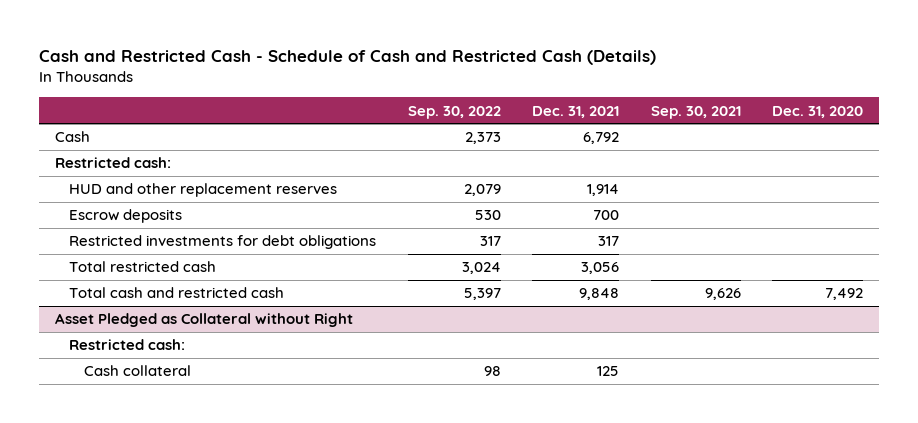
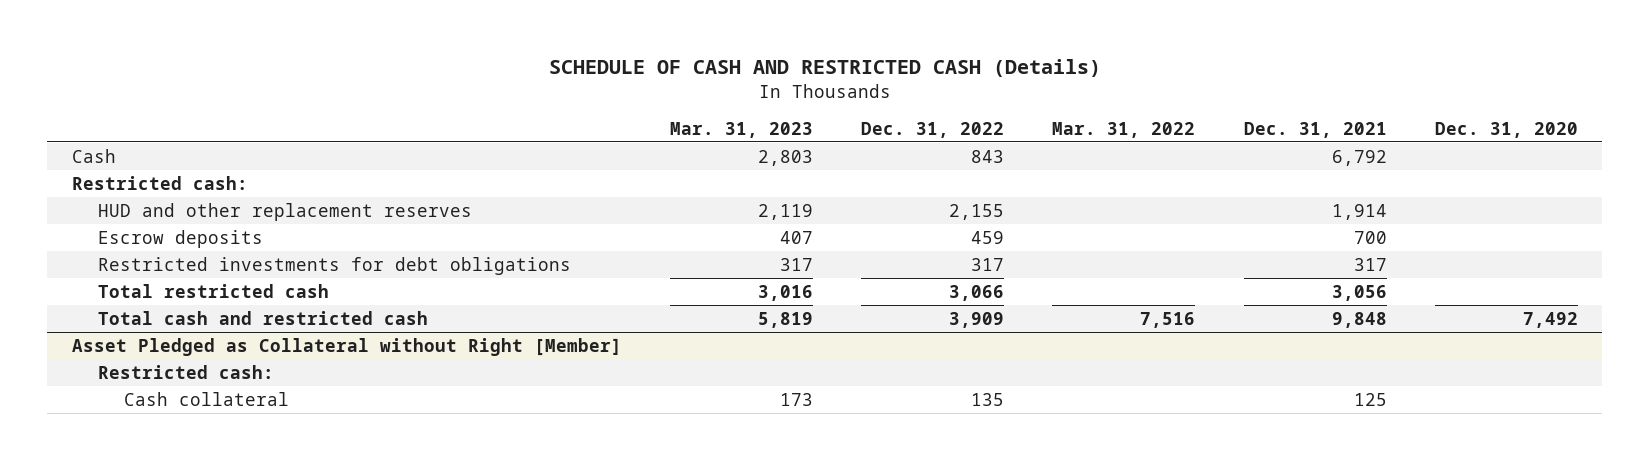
- Cash and Restricted Cash - Schedule of Cash and Restricted Cash (Details)
+ SCHEDULE OF CASH AND RESTRICTED CASH (Details)
- | Sep. 30, 2022 | Dec. 31, 2021 | Sep. 30, 2021 | Dec. 31, 2020
+ | Mar. 31, 2023 | Dec. 31, 2022 | Mar. 31, 2022 | Dec. 31, 2021 | Dec. 31, 2020
- Asset Pledged as Collateral without Right
+ Asset Pledged as Collateral without Right [Member]

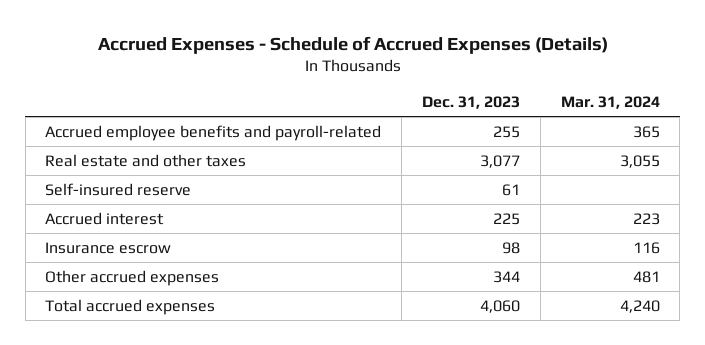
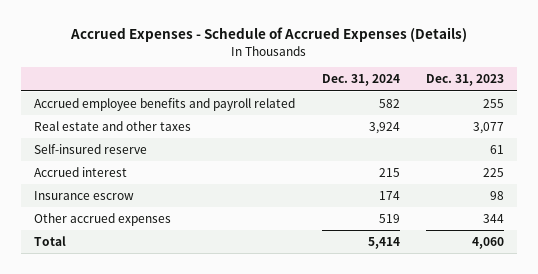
- | Dec. 31, 2023 | Mar. 31, 2024
+ | Dec. 31, 2024 | Dec. 31, 2023
- Accrued employee benefits and payroll-related | 255 | 365
+ Accrued employee benefits and payroll related | 582 | 255
- Total accrued expenses | 4,060 | 4,240
+ Total | 5,414 | 4,060

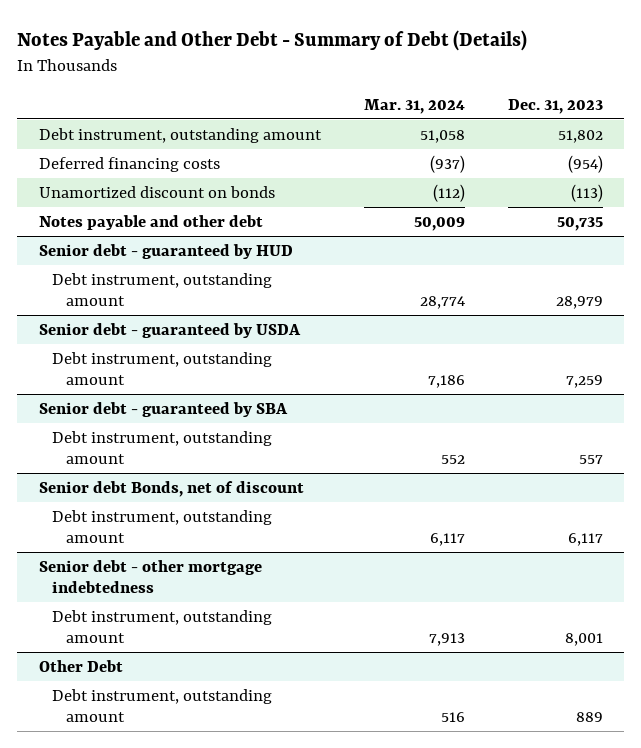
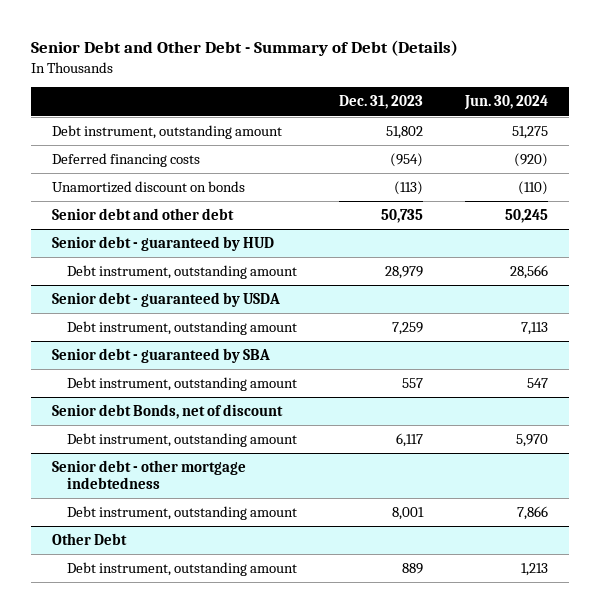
- Notes Payable and Other Debt - Summary of Debt (Details)
+ Senior Debt and Other Debt - Summary of Debt (Details)
- | Mar. 31, 2024 | Dec. 31, 2023
+ | Dec. 31, 2023 | Jun. 30, 2024
- Notes payable and other debt | 50,009 | 50,735
+ Senior debt and other debt | 50,735 | 50,245

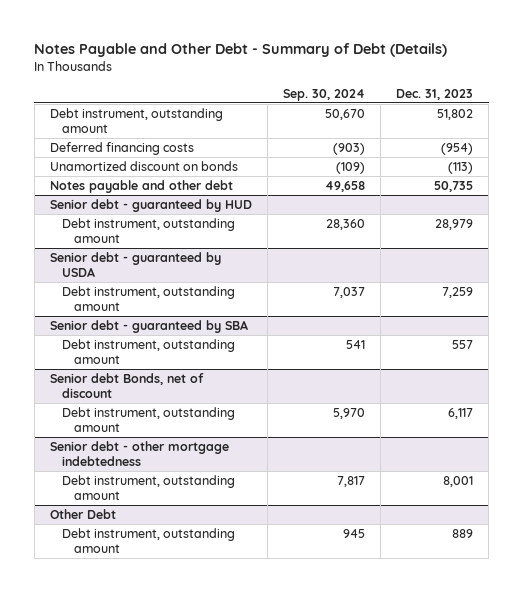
- Senior Debt and Other Debt - Summary of Debt (Details)
+ Notes Payable and Other Debt - Summary of Debt (Details)
- | Dec. 31, 2023 | Jun. 30, 2024
+ | Sep. 30, 2024 | Dec. 31, 2023
- Senior debt and other debt | 50,735 | 50,245
+ Notes payable and other debt | 49,658 | 50,735

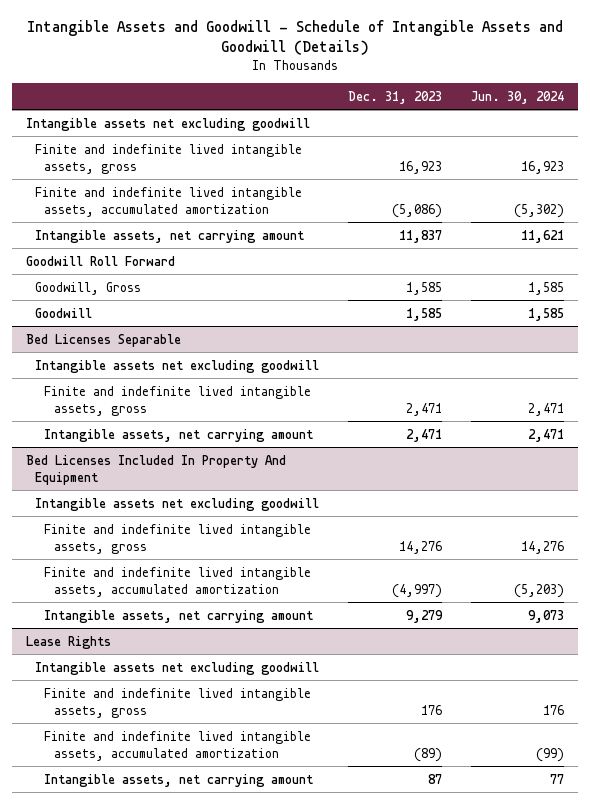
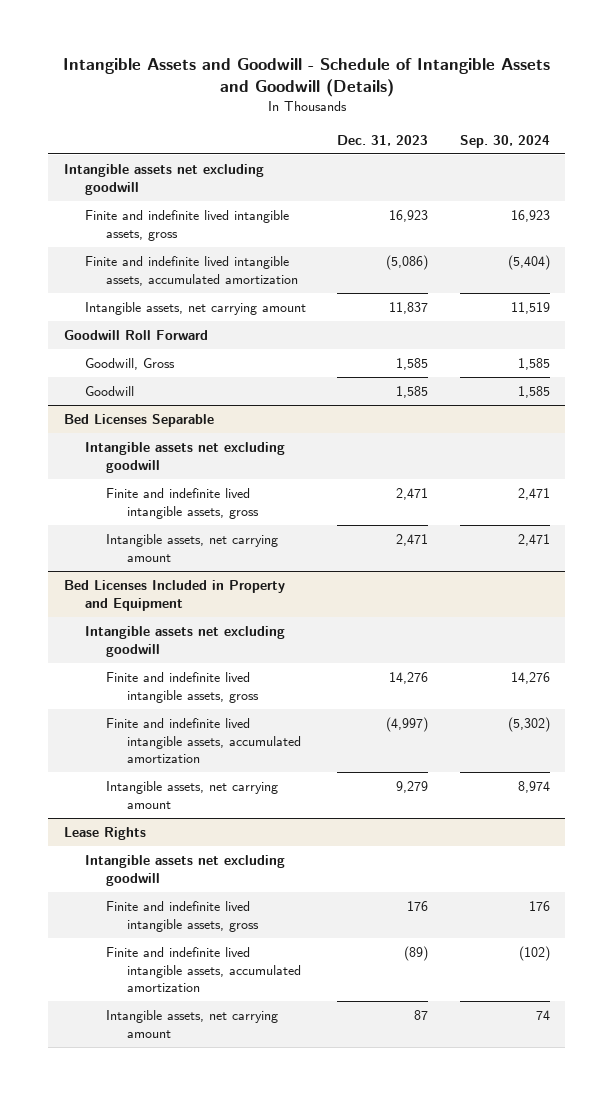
- | Dec. 31, 2023 | Jun. 30, 2024
+ | Dec. 31, 2023 | Sep. 30, 2024
- Bed Licenses Included In Property And Equipment
+ Bed Licenses Included in Property and Equipment

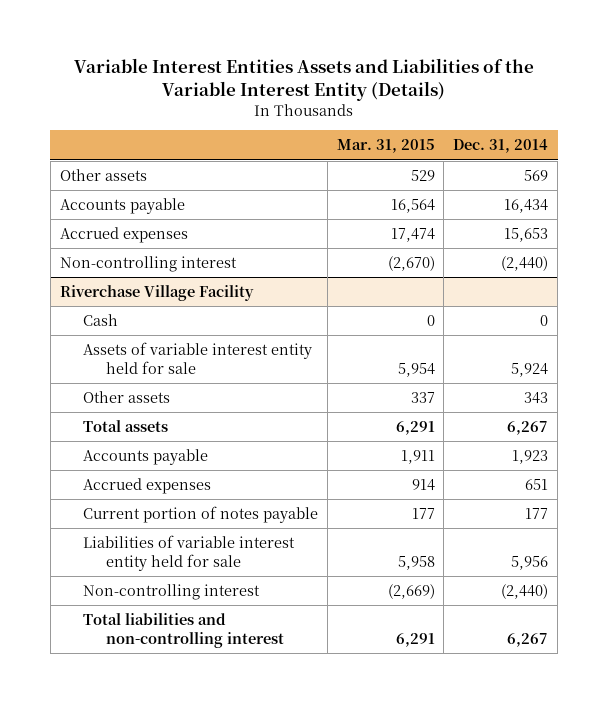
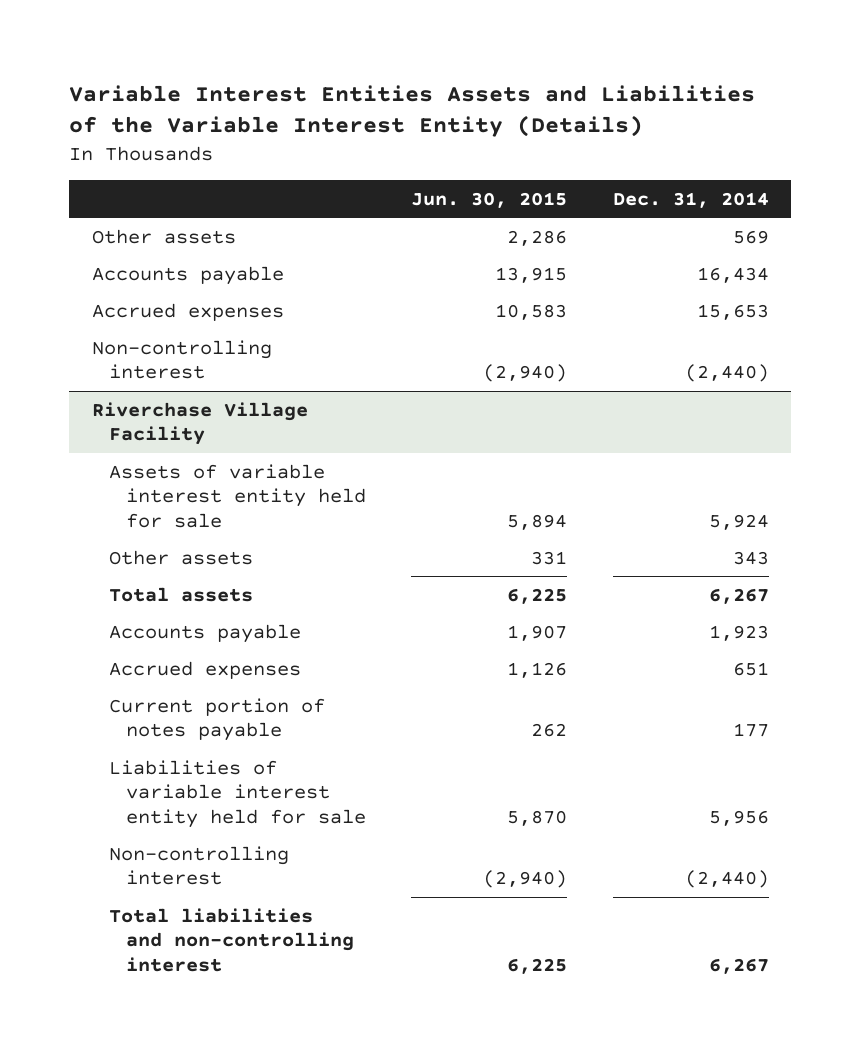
- | Mar. 31, 2015 | Dec. 31, 2014
+ | Jun. 30, 2015 | Dec. 31, 2014
@ Riverchase Village Facility
- Cash | 0 | 0

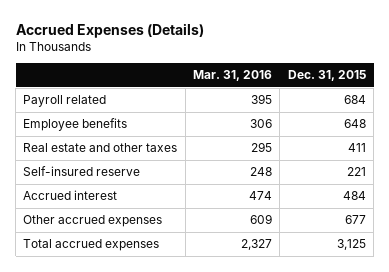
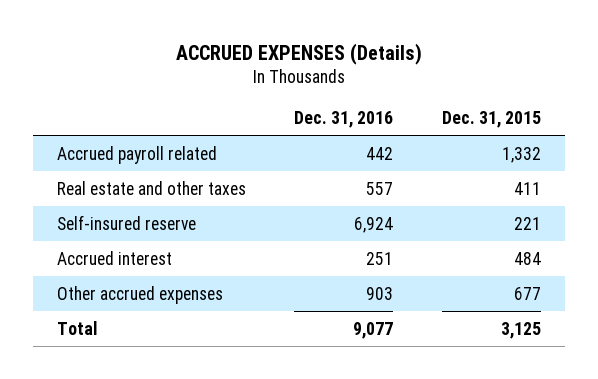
- Accrued Expenses (Details)
+ ACCRUED EXPENSES (Details)
- | Mar. 31, 2016 | Dec. 31, 2015
+ | Dec. 31, 2016 | Dec. 31, 2015
- Payroll related | 395 | 684
- Employee benefits | 306 | 648
+ Accrued payroll related | 442 | 1,332
- Total accrued expenses | 2,327 | 3,125
+ Total | 9,077 | 3,125

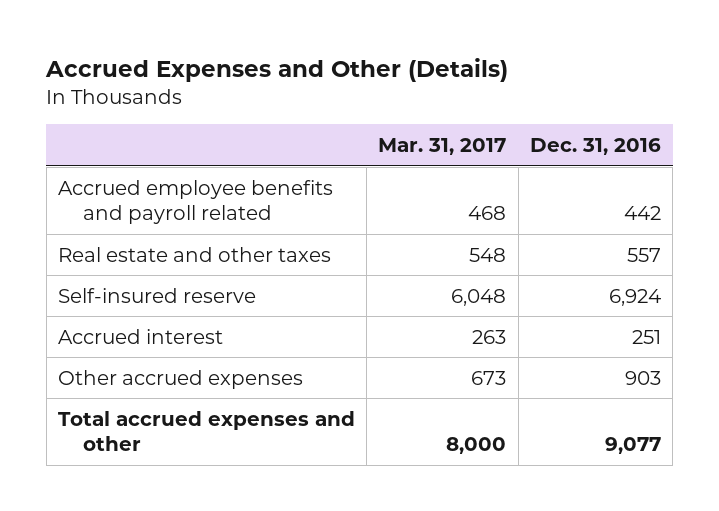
- ACCRUED EXPENSES (Details)
+ Accrued Expenses and Other (Details)
- | Dec. 31, 2016 | Dec. 31, 2015
+ | Mar. 31, 2017 | Dec. 31, 2016
- Accrued payroll related | 442 | 1,332
+ Accrued employee benefits and payroll related | 468 | 442
- Total | 9,077 | 3,125
+ Total accrued expenses and other | 8,000 | 9,077

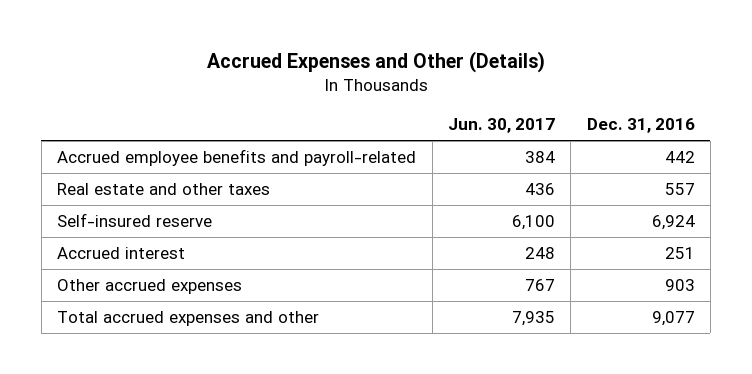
- | Mar. 31, 2017 | Dec. 31, 2016
+ | Jun. 30, 2017 | Dec. 31, 2016
- Accrued employee benefits and payroll related | 468 | 442
+ Accrued employee benefits and payroll-related | 384 | 442

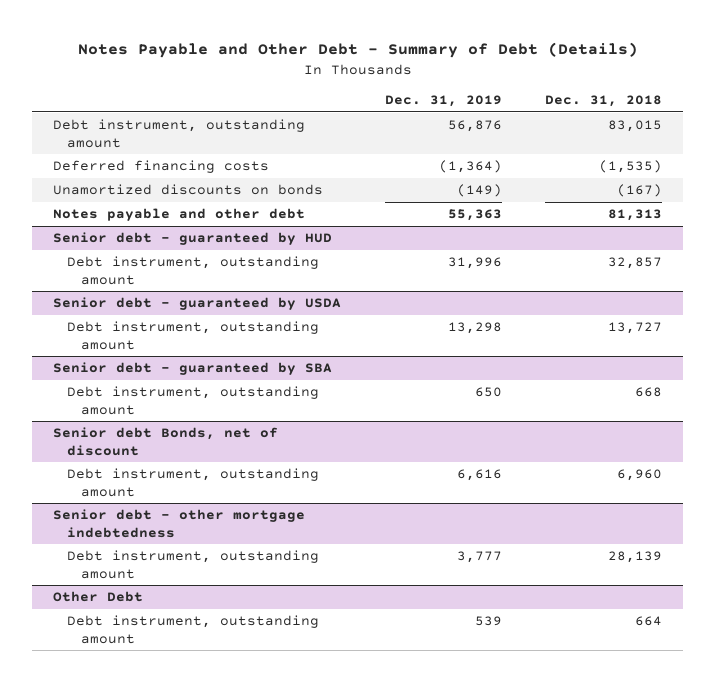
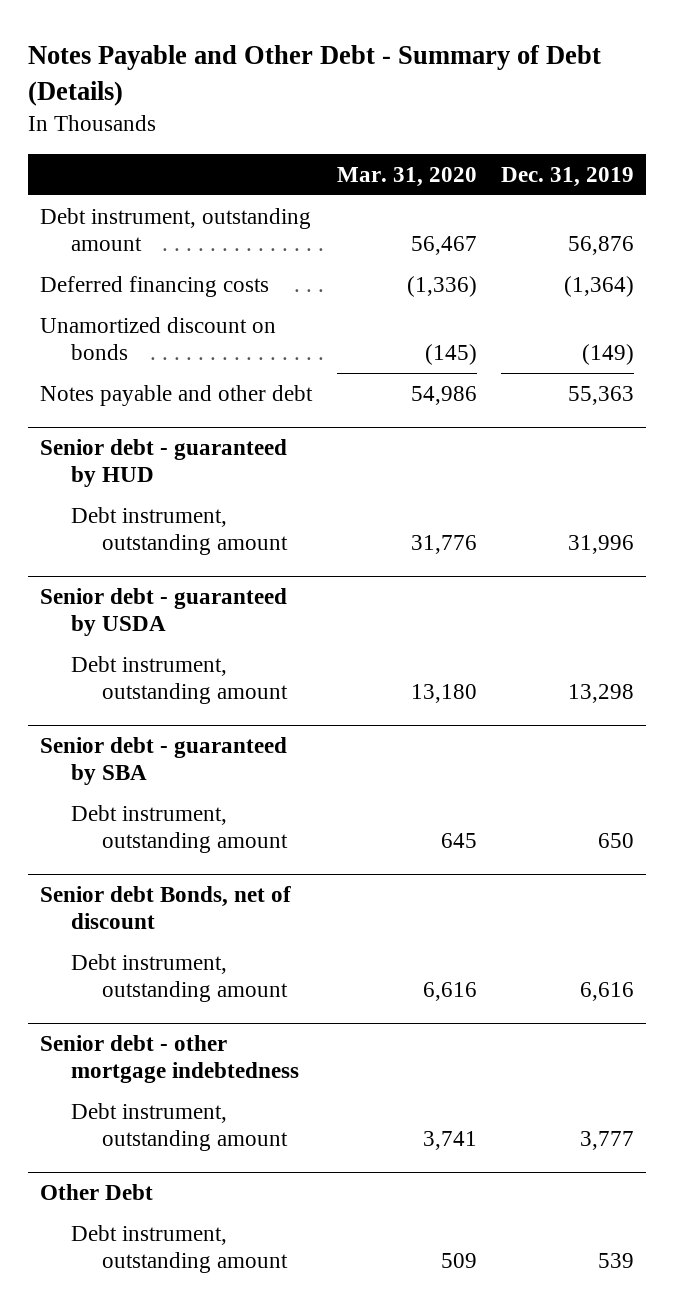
- | Dec. 31, 2019 | Dec. 31, 2018
+ | Mar. 31, 2020 | Dec. 31, 2019
- Unamortized discounts on bonds | (149) | (167)
+ Unamortized discount on bonds | (145) | (149)

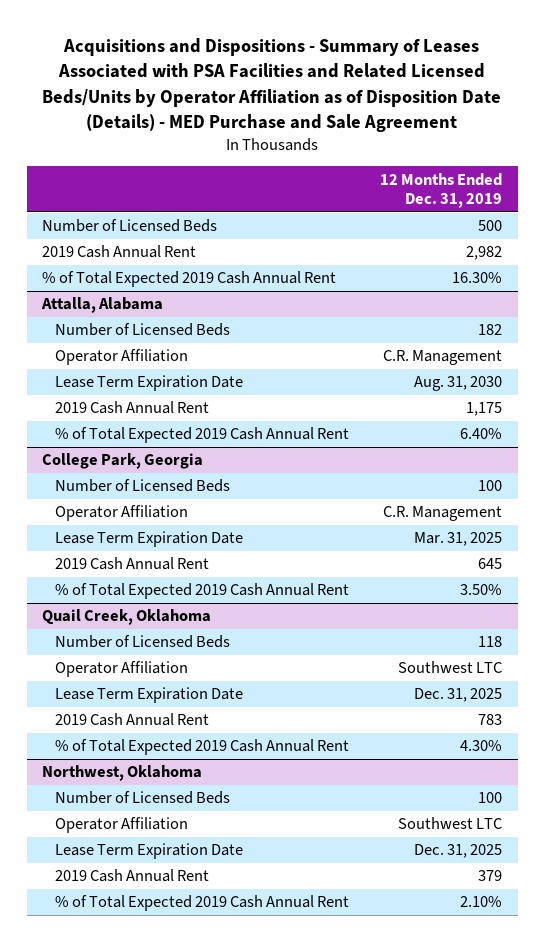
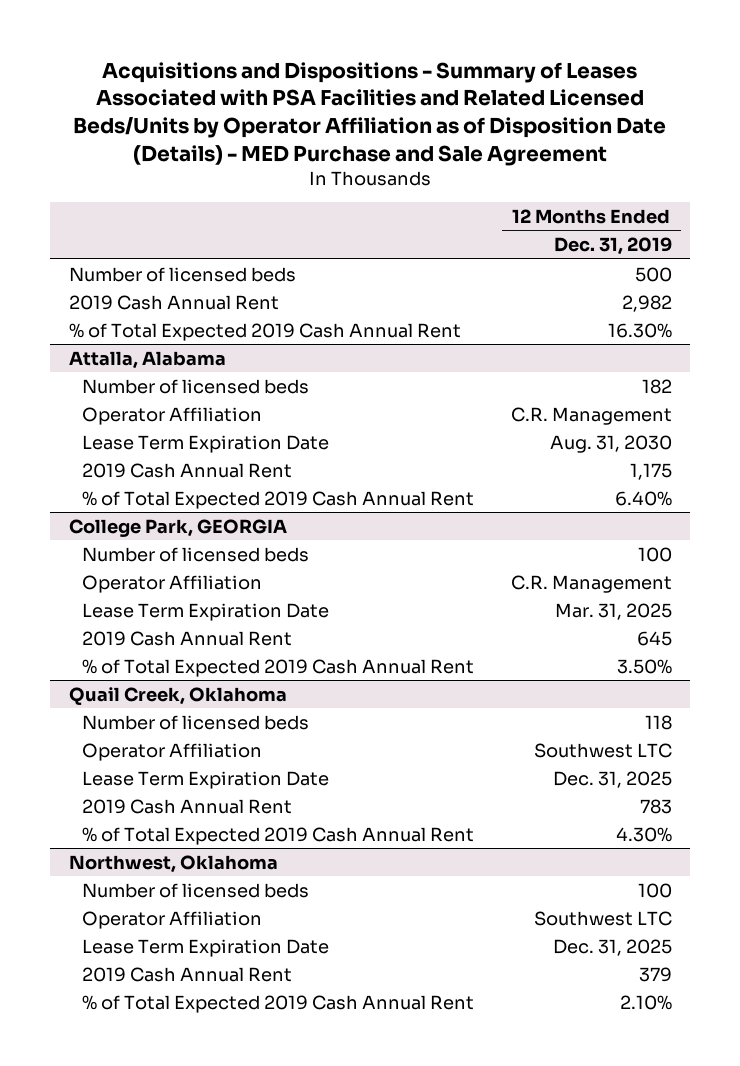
- Number of Licensed Beds | 500
+ Number of licensed beds | 500
@ Attalla, Alabama
- Number of Licensed Beds | 182
+ Number of licensed beds | 182
- College Park, Georgia
- Number of Licensed Beds | 100
+ College Park, GEORGIA
+ Number of licensed beds | 100
@ Quail Creek, Oklahoma
- Number of Licensed Beds | 118
+ Number of licensed beds | 118
@ Northwest, Oklahoma
- Number of Licensed Beds | 100
+ Number of licensed beds | 100

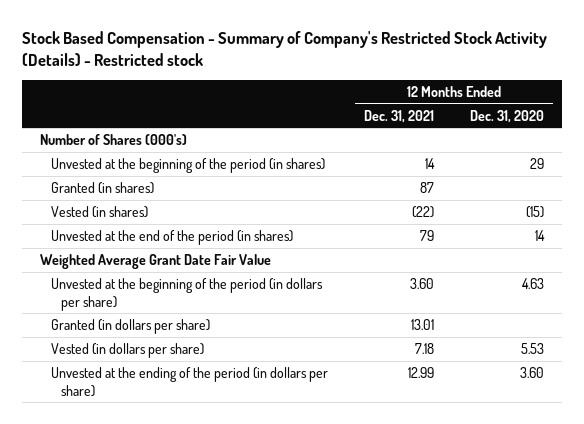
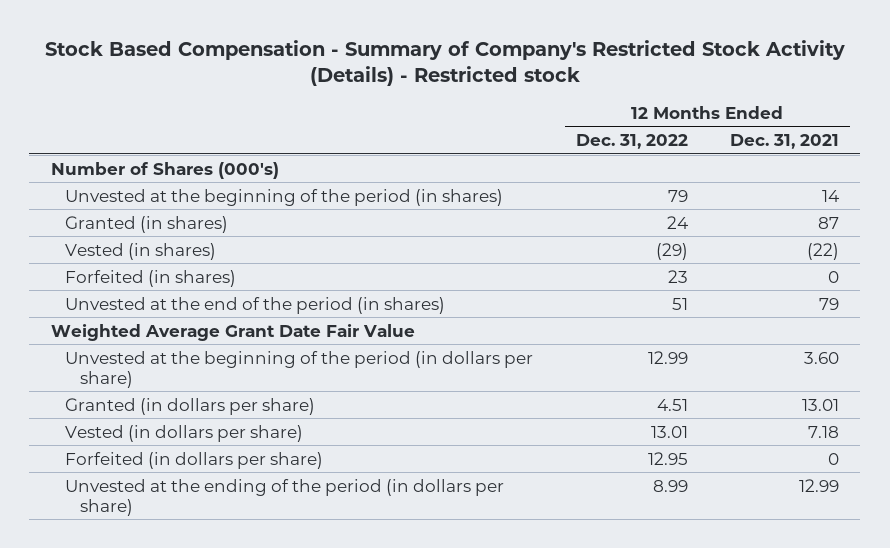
- | 12 Months Ended Dec. 31, 2021 | 12 Months Ended Dec. 31, 2020
+ | 12 Months Ended Dec. 31, 2022 | 12 Months Ended Dec. 31, 2021
+ Forfeited (in shares) | 23 | 0
+ Forfeited (in dollars per share) | 12.95 | 0

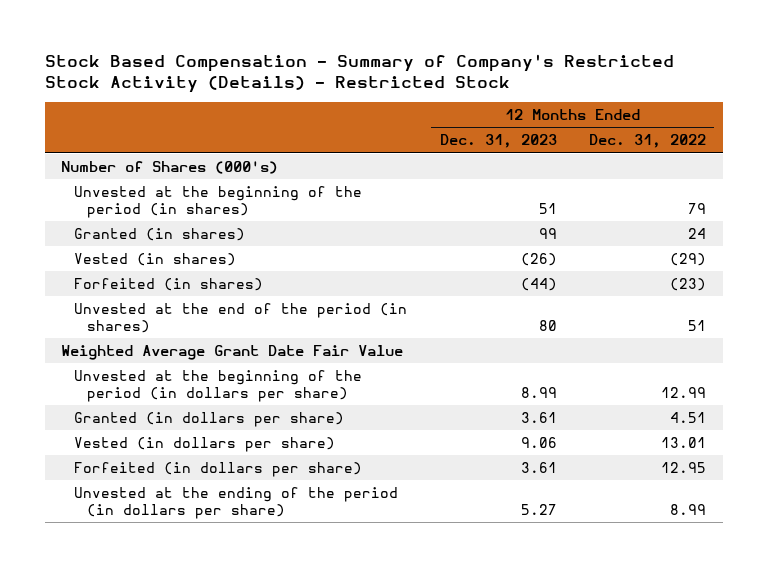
- Stock Based Compensation - Summary of Company's Restricted Stock Activity (Details) - Restricted stock
+ Stock Based Compensation - Summary of Company's Restricted Stock Activity (Details) - Restricted Stock
- | 12 Months Ended Dec. 31, 2022 | 12 Months Ended Dec. 31, 2021
+ | 12 Months Ended Dec. 31, 2023 | 12 Months Ended Dec. 31, 2022
- Forfeited (in shares) | 23 | 0
+ Forfeited (in shares) | (44) | (23)

